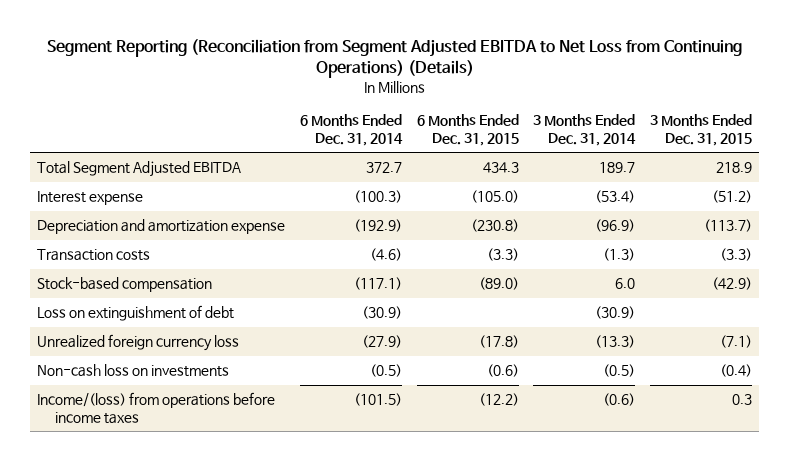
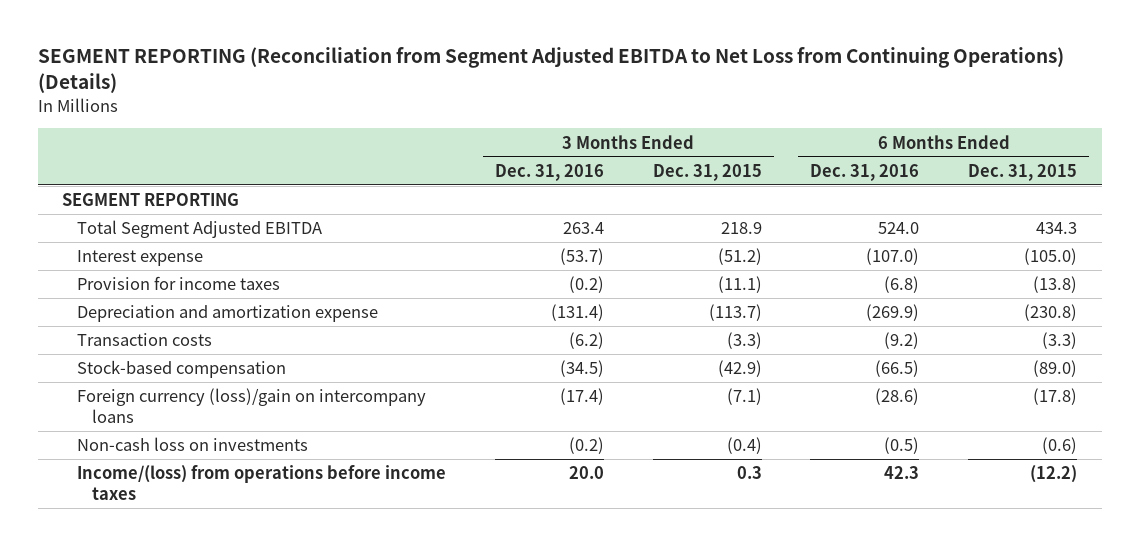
- Segment Reporting (Reconciliation from Segment Adjusted EBITDA to Net Loss from Continuing Operations) (Details)
+ SEGMENT REPORTING (Reconciliation from Segment Adjusted EBITDA to Net Loss from Continuing Operations) (Details)
- | 6 Months Ended Dec. 31, 2014 | 6 Months Ended Dec. 31, 2015 | 3 Months Ended Dec. 31, 2014 | 3 Months Ended Dec. 31, 2015
+ | 3 Months Ended Dec. 31, 2016 | 3 Months Ended Dec. 31, 2015 | 6 Months Ended Dec. 31, 2016 | 6 Months Ended Dec. 31, 2015
+ SEGMENT REPORTING
+ Provision for income taxes | (0.2) | (11.1) | (6.8) | (13.8)
- Loss on extinguishment of debt | (30.9) | | (30.9) |
- Unrealized foreign currency loss | (27.9) | (17.8) | (13.3) | (7.1)
+ Foreign currency (loss)/gain on intercompany loans | (17.4) | (7.1) | (28.6) | (17.8)

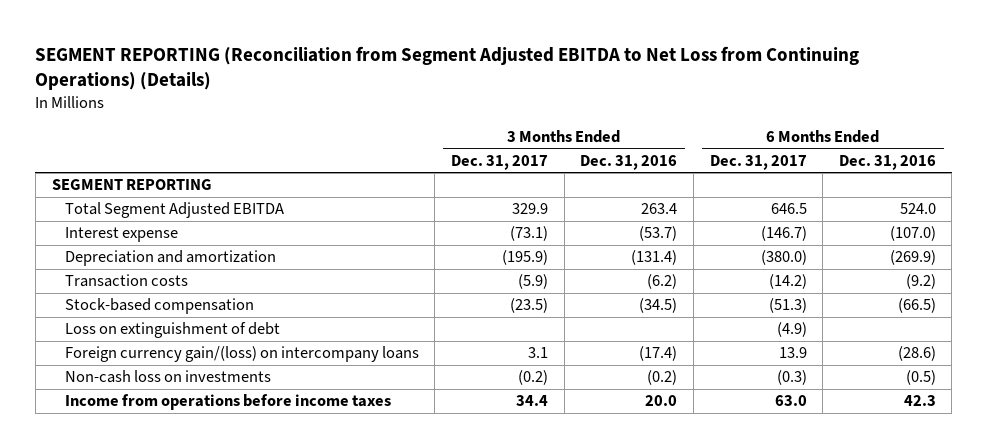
- | 3 Months Ended Dec. 31, 2016 | 3 Months Ended Dec. 31, 2015 | 6 Months Ended Dec. 31, 2016 | 6 Months Ended Dec. 31, 2015
+ | 3 Months Ended Dec. 31, 2017 | 3 Months Ended Dec. 31, 2016 | 6 Months Ended Dec. 31, 2017 | 6 Months Ended Dec. 31, 2016
- Provision for income taxes | (0.2) | (11.1) | (6.8) | (13.8)
- Depreciation and amortization expense | (131.4) | (113.7) | (269.9) | (230.8)
+ Depreciation and amortization | (195.9) | (131.4) | (380.0) | (269.9)
- Foreign currency (loss)/gain on intercompany loans | (17.4) | (7.1) | (28.6) | (17.8)
+ Loss on extinguishment of debt | | | (4.9) |
+ Foreign currency gain/(loss) on intercompany loans | 3.1 | (17.4) | 13.9 | (28.6)
- Income/(loss) from operations before income taxes | 20.0 | 0.3 | 42.3 | (12.2)
+ Income from operations before income taxes | 34.4 | 20.0 | 63.0 | 42.3

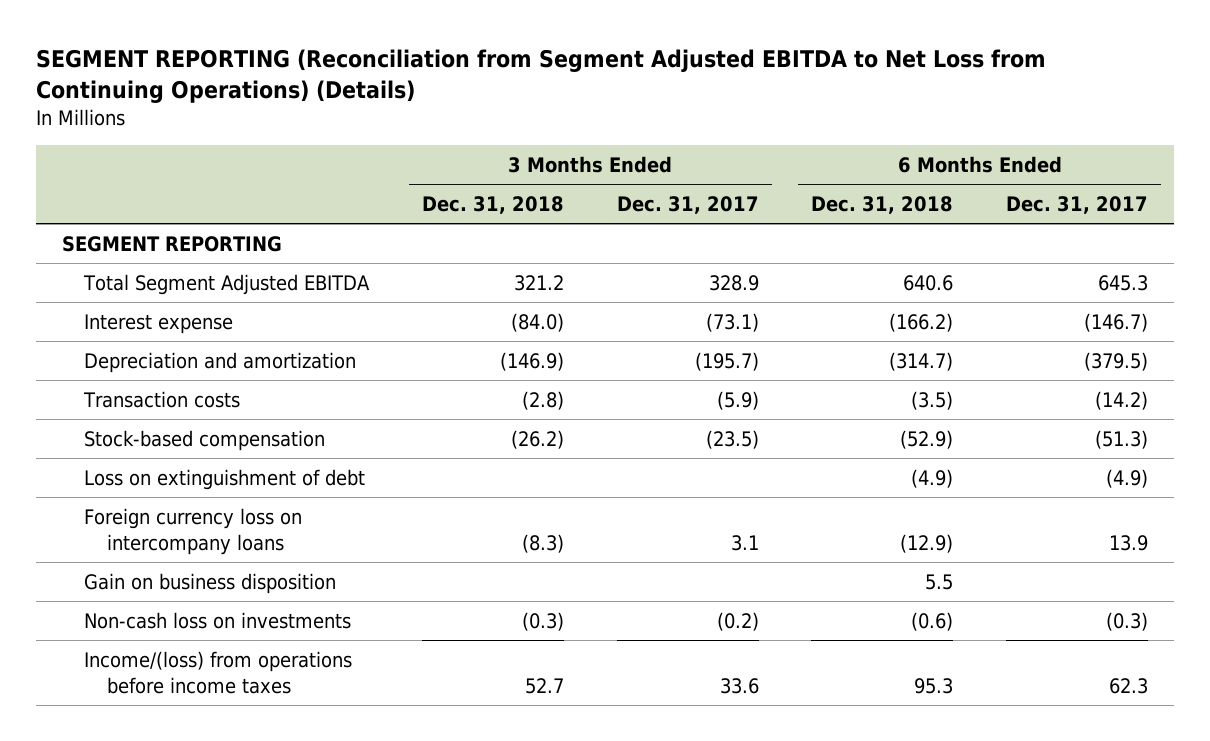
- | 3 Months Ended Dec. 31, 2017 | 3 Months Ended Dec. 31, 2016 | 6 Months Ended Dec. 31, 2017 | 6 Months Ended Dec. 31, 2016
+ | 3 Months Ended Dec. 31, 2018 | 3 Months Ended Dec. 31, 2017 | 6 Months Ended Dec. 31, 2018 | 6 Months Ended Dec. 31, 2017
- Total Segment Adjusted EBITDA | 329.9 | 263.4 | 646.5 | 524.0
+ Total Segment Adjusted EBITDA | 321.2 | 328.9 | 640.6 | 645.3
- Depreciation and amortization | (195.9) | (131.4) | (380.0) | (269.9)
+ Depreciation and amortization | (146.9) | (195.7) | (314.7) | (379.5)
- Foreign currency gain/(loss) on intercompany loans | 3.1 | (17.4) | 13.9 | (28.6)
+ Foreign currency loss on intercompany loans | (8.3) | 3.1 | (12.9) | 13.9
+ Gain on business disposition | | | 5.5 |
- Income from operations before income taxes | 34.4 | 20.0 | 63.0 | 42.3
+ Income/(loss) from operations before income taxes | 52.7 | 33.6 | 95.3 | 62.3

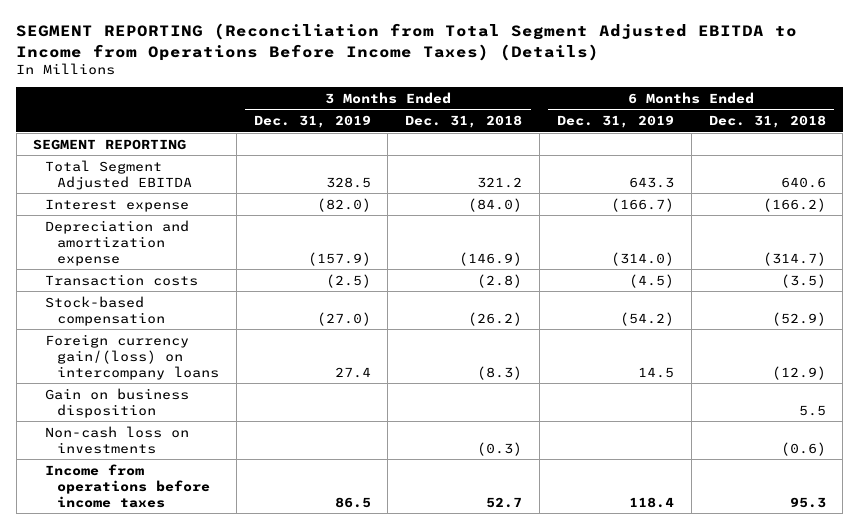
- SEGMENT REPORTING (Reconciliation from Segment Adjusted EBITDA to Net Loss from Continuing Operations) (Details)
+ SEGMENT REPORTING (Reconciliation from Total Segment Adjusted EBITDA to Income from Operations Before Income Taxes) (Details)
- | 3 Months Ended Dec. 31, 2018 | 3 Months Ended Dec. 31, 2017 | 6 Months Ended Dec. 31, 2018 | 6 Months Ended Dec. 31, 2017
+ | 3 Months Ended Dec. 31, 2019 | 3 Months Ended Dec. 31, 2018 | 6 Months Ended Dec. 31, 2019 | 6 Months Ended Dec. 31, 2018
- Depreciation and amortization | (146.9) | (195.7) | (314.7) | (379.5)
+ Depreciation and amortization expense | (157.9) | (146.9) | (314.0) | (314.7)
- Loss on extinguishment of debt | | | (4.9) | (4.9)
- Foreign currency loss on intercompany loans | (8.3) | 3.1 | (12.9) | 13.9
+ Foreign currency gain/(loss) on intercompany loans | 27.4 | (8.3) | 14.5 | (12.9)
- Income/(loss) from operations before income taxes | 52.7 | 33.6 | 95.3 | 62.3
+ Income from operations before income taxes | 86.5 | 52.7 | 118.4 | 95.3

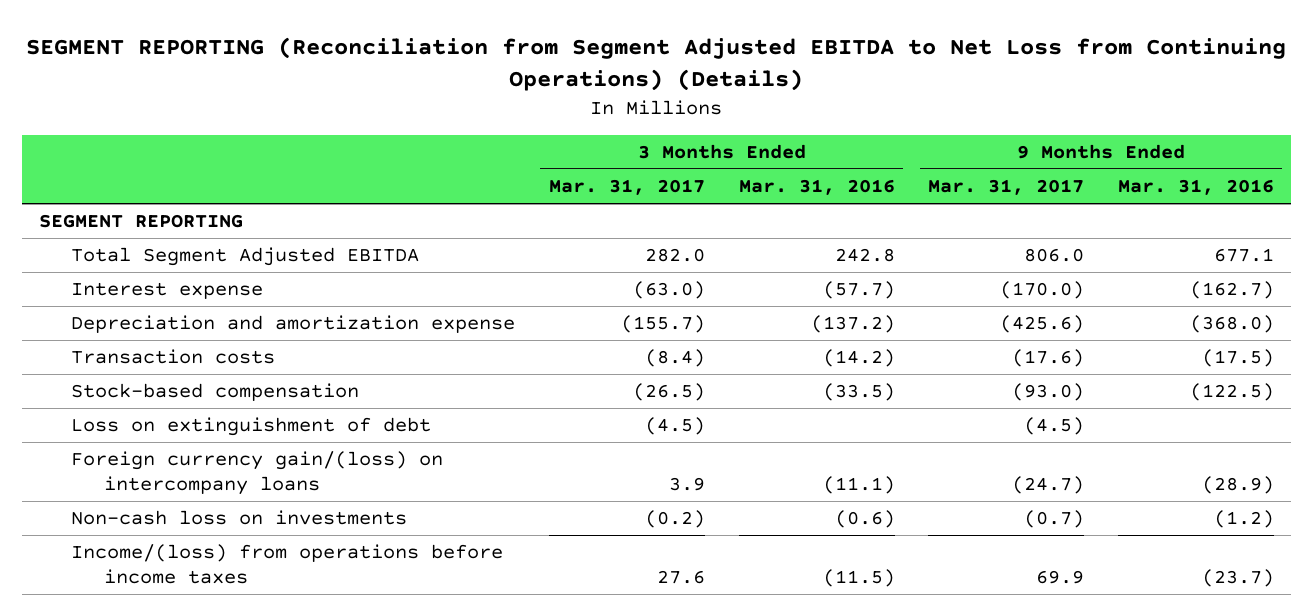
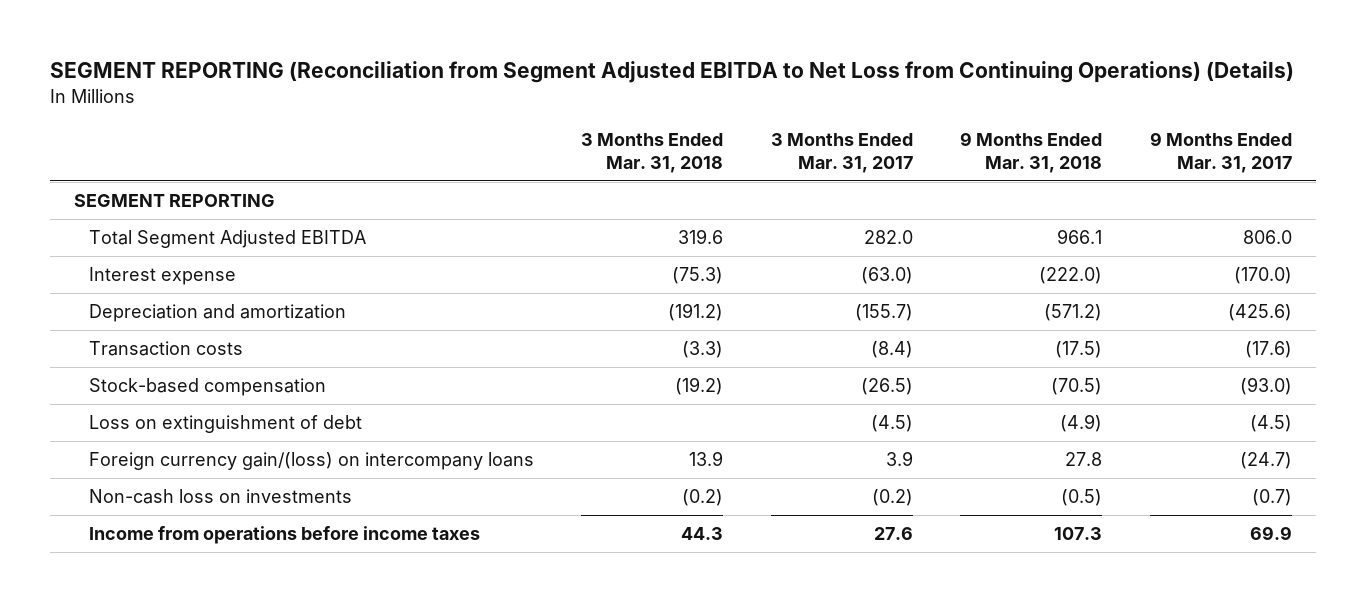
- | 3 Months Ended Mar. 31, 2017 | 3 Months Ended Mar. 31, 2016 | 9 Months Ended Mar. 31, 2017 | 9 Months Ended Mar. 31, 2016
+ | 3 Months Ended Mar. 31, 2018 | 3 Months Ended Mar. 31, 2017 | 9 Months Ended Mar. 31, 2018 | 9 Months Ended Mar. 31, 2017
- Depreciation and amortization expense | (155.7) | (137.2) | (425.6) | (368.0)
+ Depreciation and amortization | (191.2) | (155.7) | (571.2) | (425.6)
- Income/(loss) from operations before income taxes | 27.6 | (11.5) | 69.9 | (23.7)
+ Income from operations before income taxes | 44.3 | 27.6 | 107.3 | 69.9

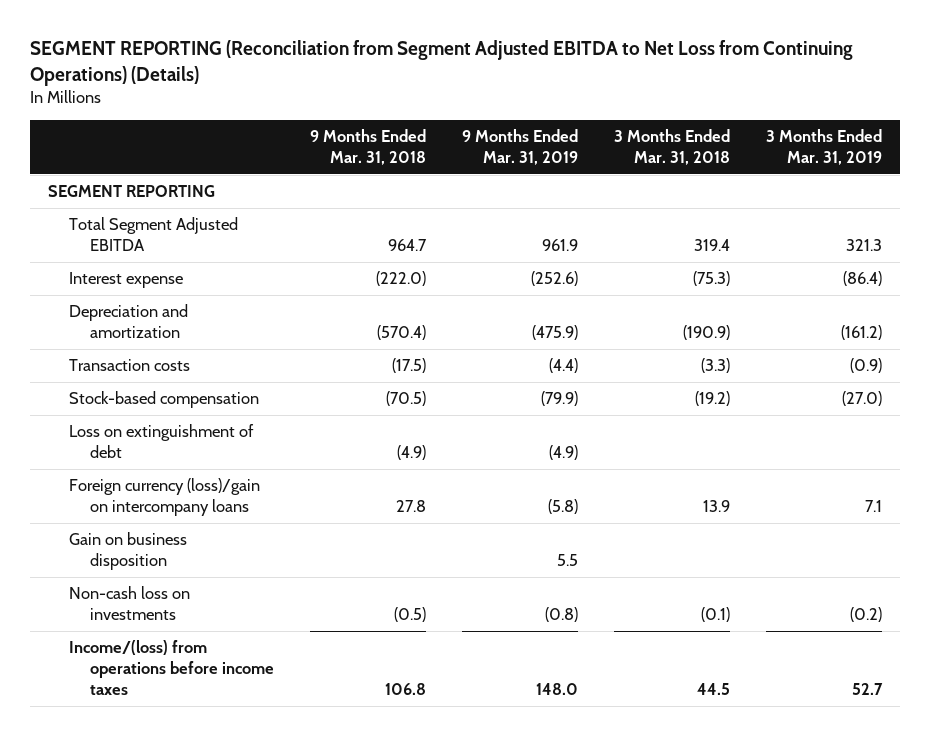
- | 3 Months Ended Mar. 31, 2018 | 3 Months Ended Mar. 31, 2017 | 9 Months Ended Mar. 31, 2018 | 9 Months Ended Mar. 31, 2017
+ | 9 Months Ended Mar. 31, 2018 | 9 Months Ended Mar. 31, 2019 | 3 Months Ended Mar. 31, 2018 | 3 Months Ended Mar. 31, 2019
- Total Segment Adjusted EBITDA | 319.6 | 282.0 | 966.1 | 806.0
+ Total Segment Adjusted EBITDA | 964.7 | 961.9 | 319.4 | 321.3
- Depreciation and amortization | (191.2) | (155.7) | (571.2) | (425.6)
+ Depreciation and amortization | (570.4) | (475.9) | (190.9) | (161.2)
- Foreign currency gain/(loss) on intercompany loans | 13.9 | 3.9 | 27.8 | (24.7)
- Non-cash loss on investments | (0.2) | (0.2) | (0.5) | (0.7)
- Income from operations before income taxes | 44.3 | 27.6 | 107.3 | 69.9
+ Foreign currency (loss)/gain on intercompany loans | 27.8 | (5.8) | 13.9 | 7.1
+ Gain on business disposition | | 5.5 | |
+ Non-cash loss on investments | (0.5) | (0.8) | (0.1) | (0.2)
+ Income/(loss) from operations before income taxes | 106.8 | 148.0 | 44.5 | 52.7

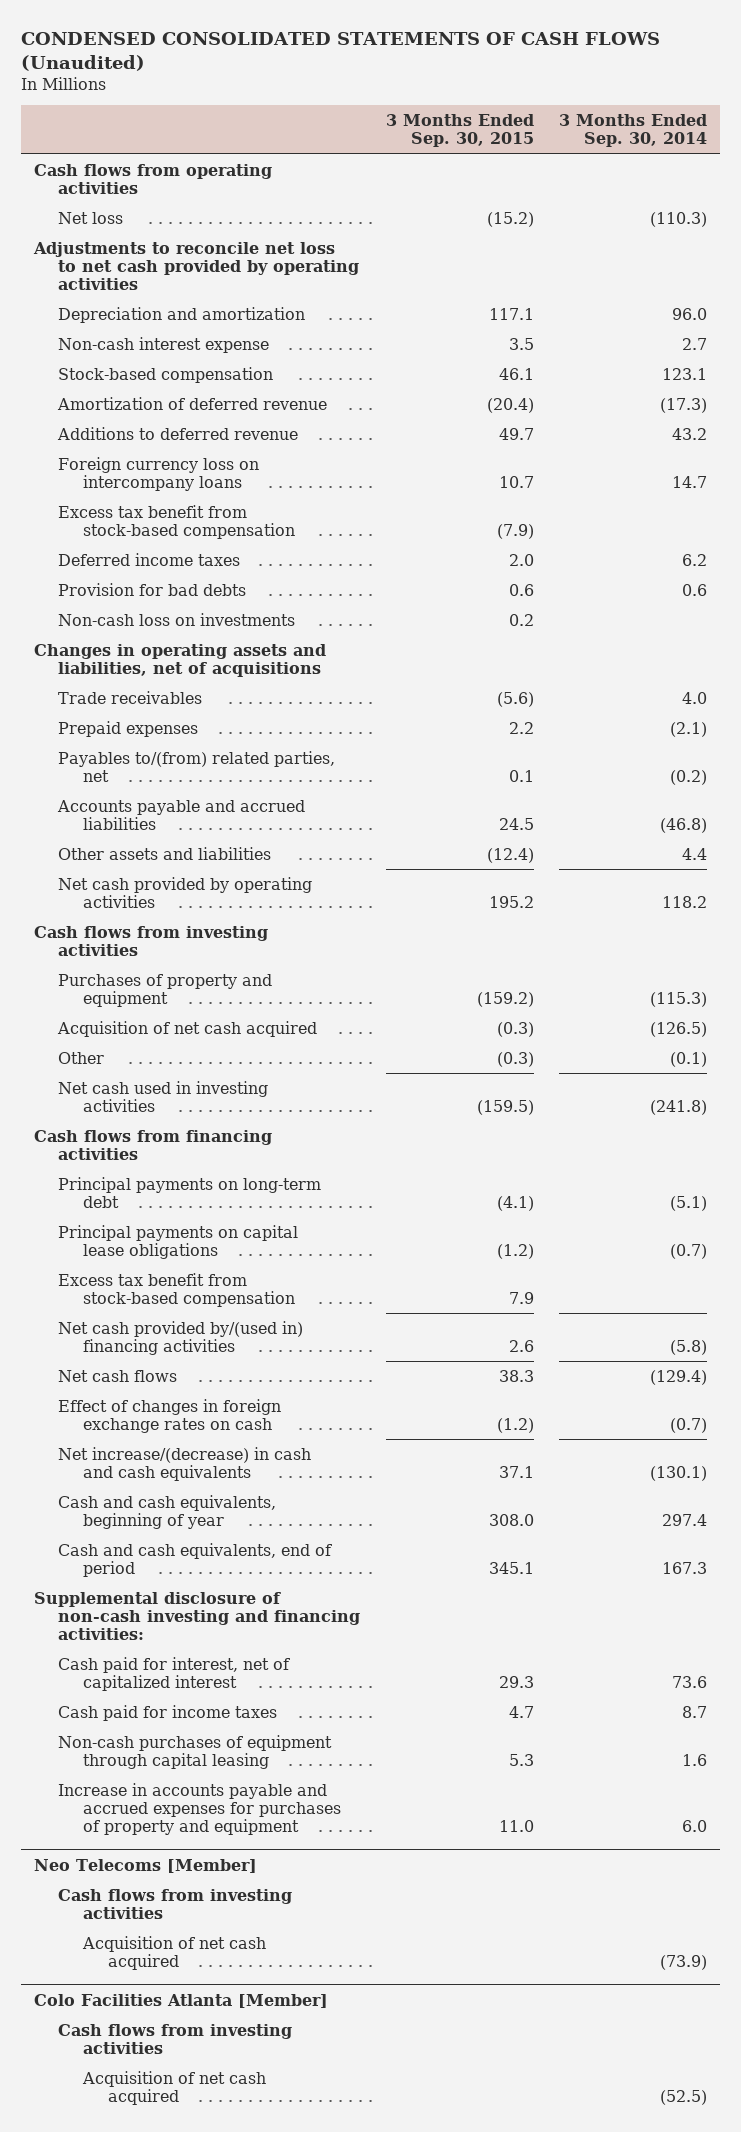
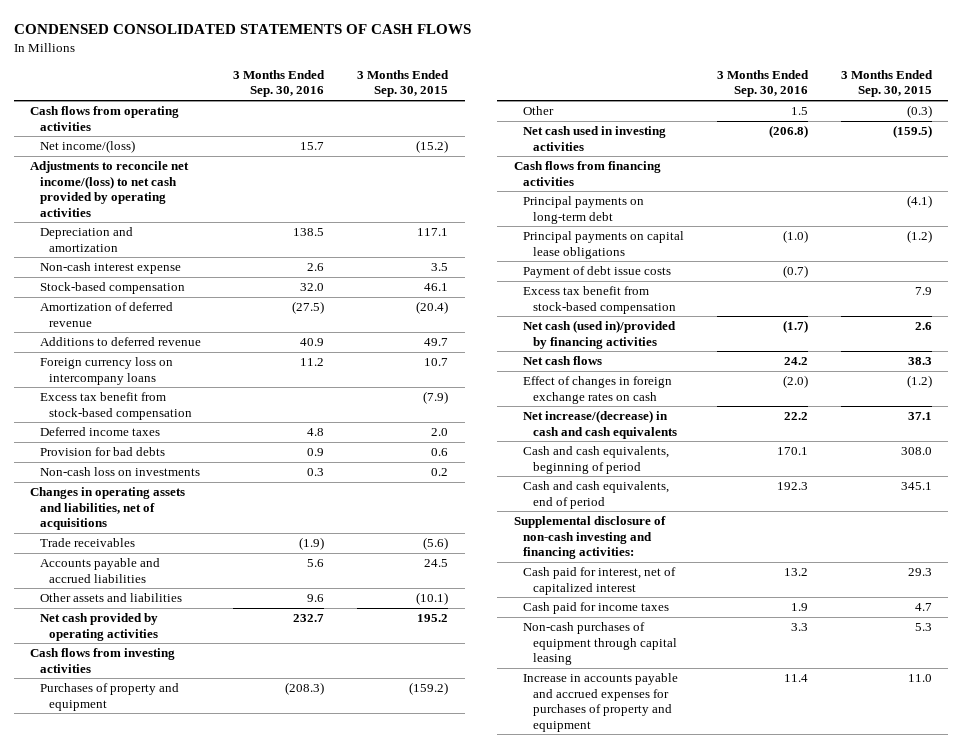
- CONDENSED CONSOLIDATED STATEMENTS OF CASH FLOWS (Unaudited)
+ CONDENSED CONSOLIDATED STATEMENTS OF CASH FLOWS
- | 3 Months Ended Sep. 30, 2015 | 3 Months Ended Sep. 30, 2014
+ | 3 Months Ended Sep. 30, 2016 | 3 Months Ended Sep. 30, 2015
- Net loss | (15.2) | (110.3)
- Adjustments to reconcile net loss to net cash provided by operating activities
+ Net income/(loss) | 15.7 | (15.2)
+ Adjustments to reconcile net income/(loss) to net cash provided by operating activities
- Prepaid expenses | 2.2 | (2.1)
- Payables to/(from) related parties, net | 0.1 | (0.2)
- Other assets and liabilities | (12.4) | 4.4
+ Other assets and liabilities | 9.6 | (10.1)
- Acquisition of net cash acquired | (0.3) | (126.5)
+ Payment of debt issue costs | (0.7) |
- Net cash provided by/(used in) financing activities | 2.6 | (5.8)
+ Net cash (used in)/provided by financing activities | (1.7) | 2.6
- Cash and cash equivalents, beginning of year | 308.0 | 297.4
+ Cash and cash equivalents, beginning of period | 170.1 | 308.0
- Neo Telecoms [Member]
- Cash flows from investing activities
- Acquisition of net cash acquired | | (73.9)
- Colo Facilities Atlanta [Member]
- Cash flows from investing activities
- Acquisition of net cash acquired | | (52.5)

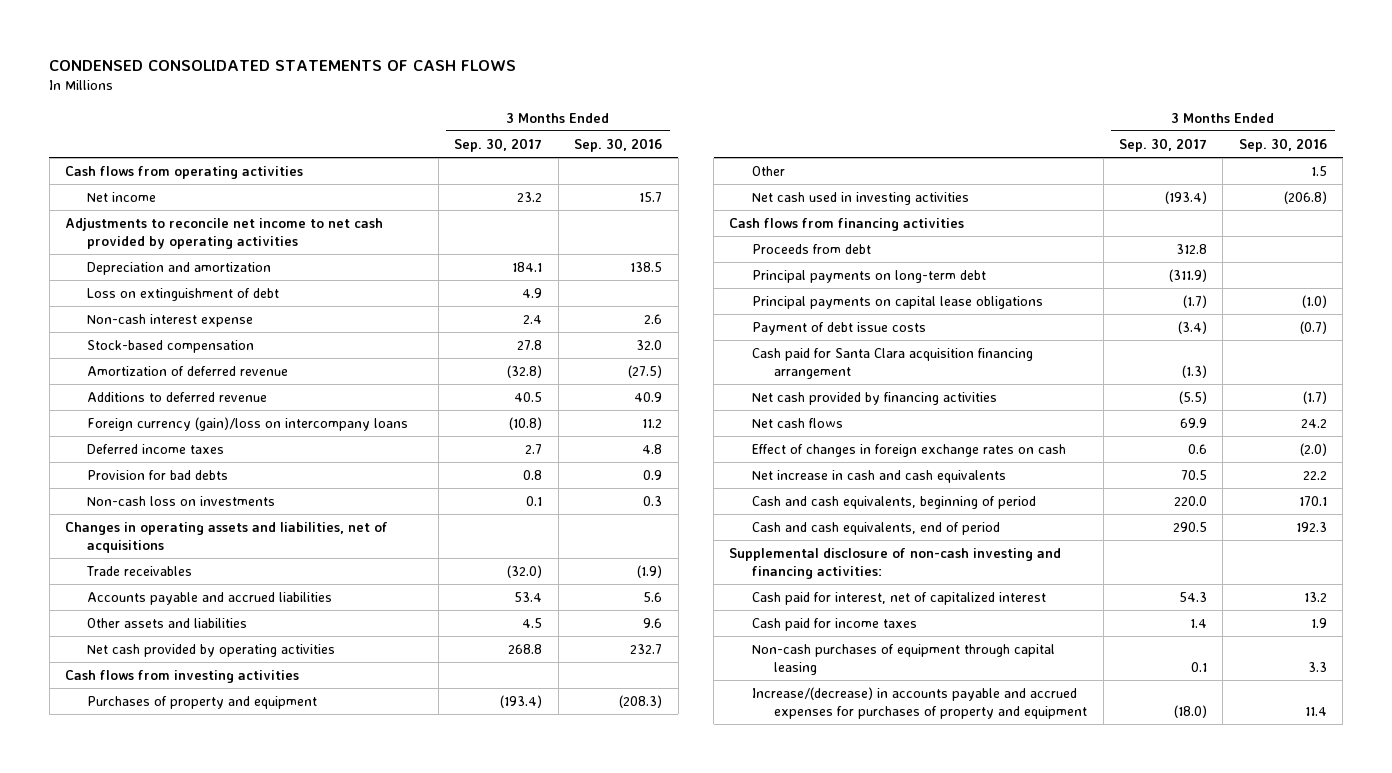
- | 3 Months Ended Sep. 30, 2016 | 3 Months Ended Sep. 30, 2015
+ | 3 Months Ended Sep. 30, 2017 | 3 Months Ended Sep. 30, 2016
- Net income/(loss) | 15.7 | (15.2)
- Adjustments to reconcile net income/(loss) to net cash provided by operating activities
+ Net income | 23.2 | 15.7
+ Adjustments to reconcile net income to net cash provided by operating activities
+ Loss on extinguishment of debt | 4.9 |
- Foreign currency loss on intercompany loans | 11.2 | 10.7
- Excess tax benefit from stock-based compensation | | (7.9)
+ Foreign currency (gain)/loss on intercompany loans | (10.8) | 11.2
+ Proceeds from debt | 312.8 |
- Excess tax benefit from stock-based compensation | | 7.9
- Net cash (used in)/provided by financing activities | (1.7) | 2.6
+ Cash paid for Santa Clara acquisition financing arrangement | (1.3) |
+ Net cash provided by financing activities | (5.5) | (1.7)
- Net increase/(decrease) in cash and cash equivalents | 22.2 | 37.1
+ Net increase in cash and cash equivalents | 70.5 | 22.2
- Increase in accounts payable and accrued expenses for purchases of property and equipment | 11.4 | 11.0
+ Increase/(decrease) in accounts payable and accrued expenses for purchases of property and equipment | (18.0) | 11.4

